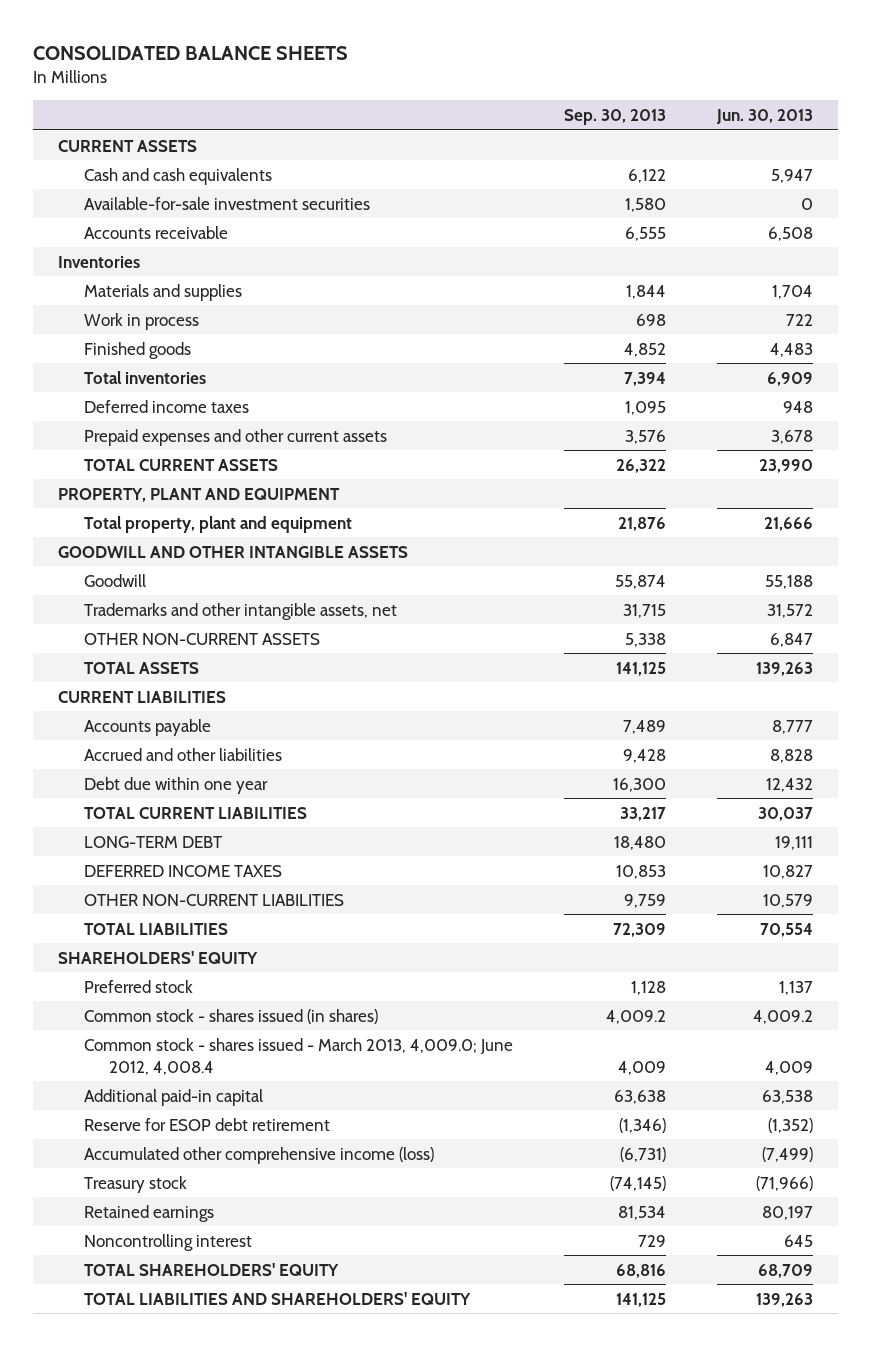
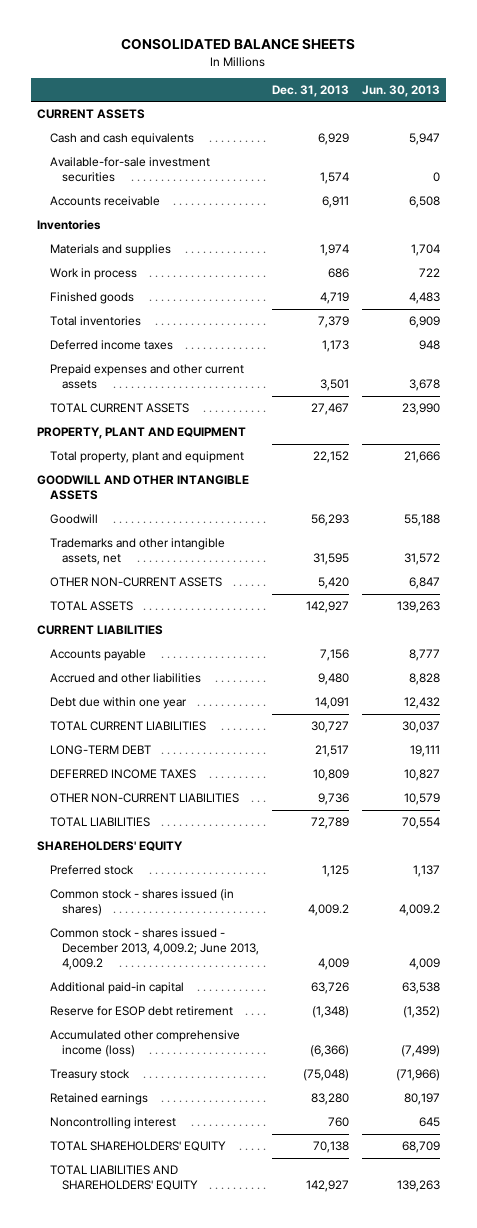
- | Sep. 30, 2013 | Jun. 30, 2013
+ | Dec. 31, 2013 | Jun. 30, 2013
- Common stock - shares issued - March 2013, 4,009.0; June 2012, 4,008.4 | 4,009 | 4,009
+ Common stock - shares issued - December 2013, 4,009.2; June 2013, 4,009.2 | 4,009 | 4,009

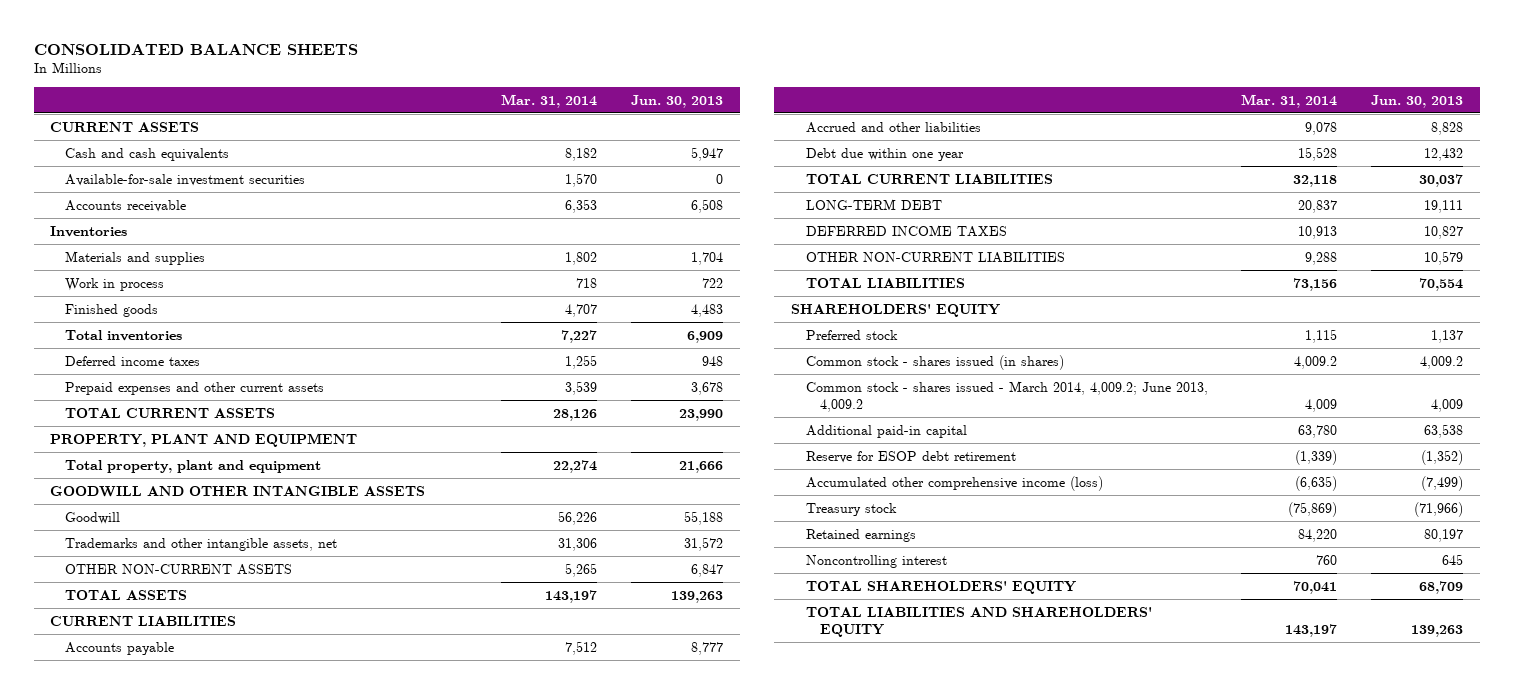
- | Dec. 31, 2013 | Jun. 30, 2013
+ | Mar. 31, 2014 | Jun. 30, 2013
- Common stock - shares issued - December 2013, 4,009.2; June 2013, 4,009.2 | 4,009 | 4,009
+ Common stock - shares issued - March 2014, 4,009.2; June 2013, 4,009.2 | 4,009 | 4,009

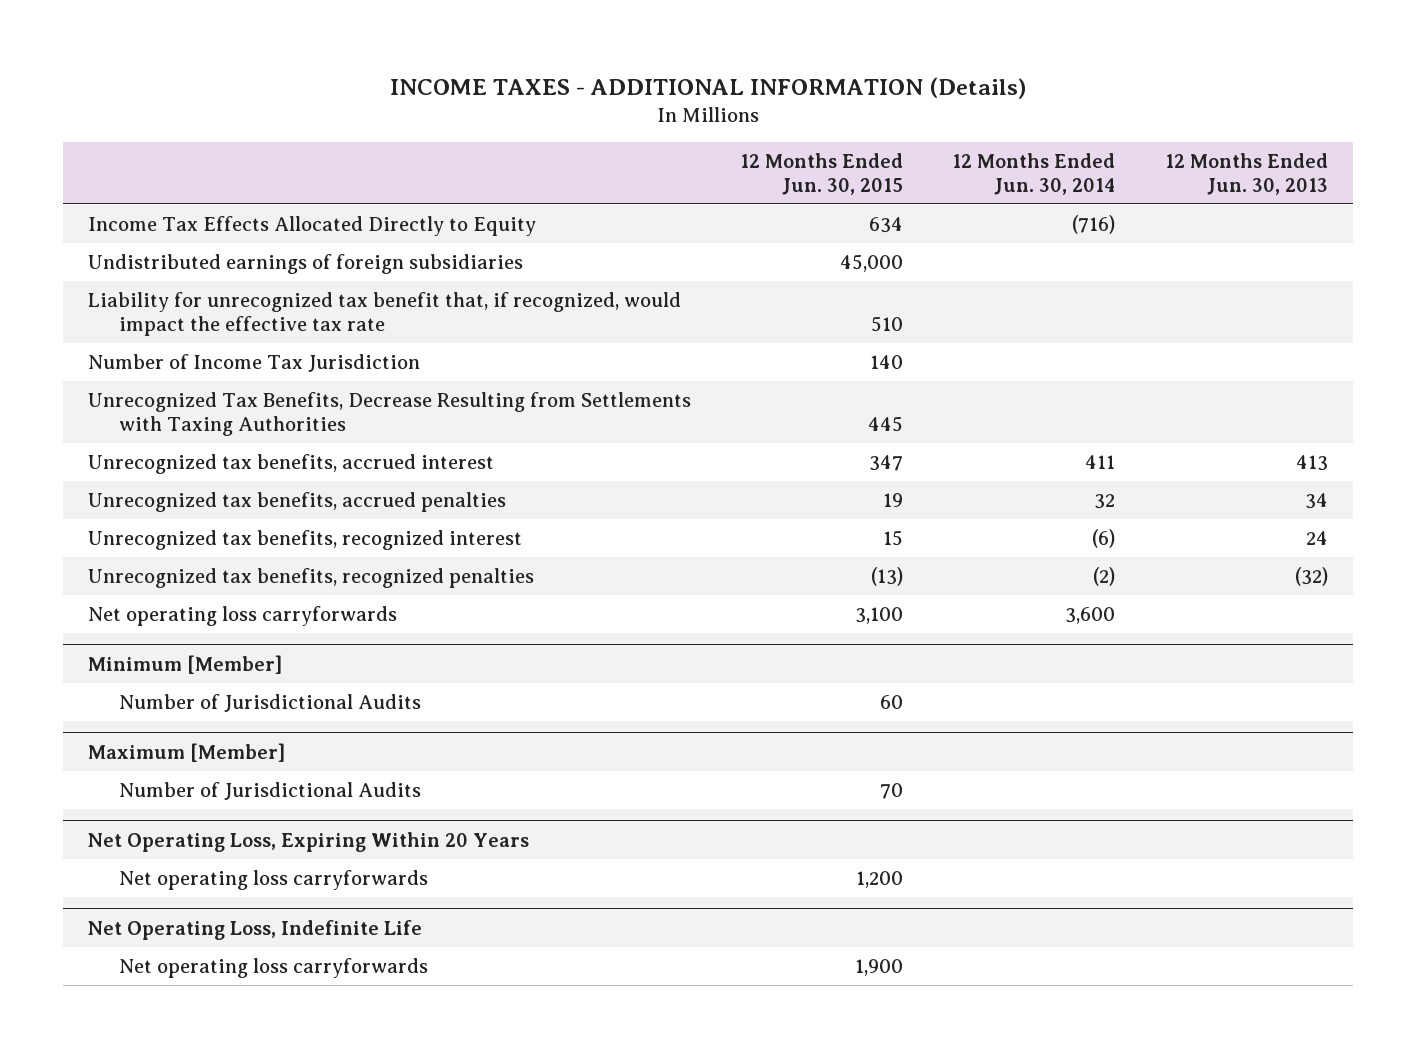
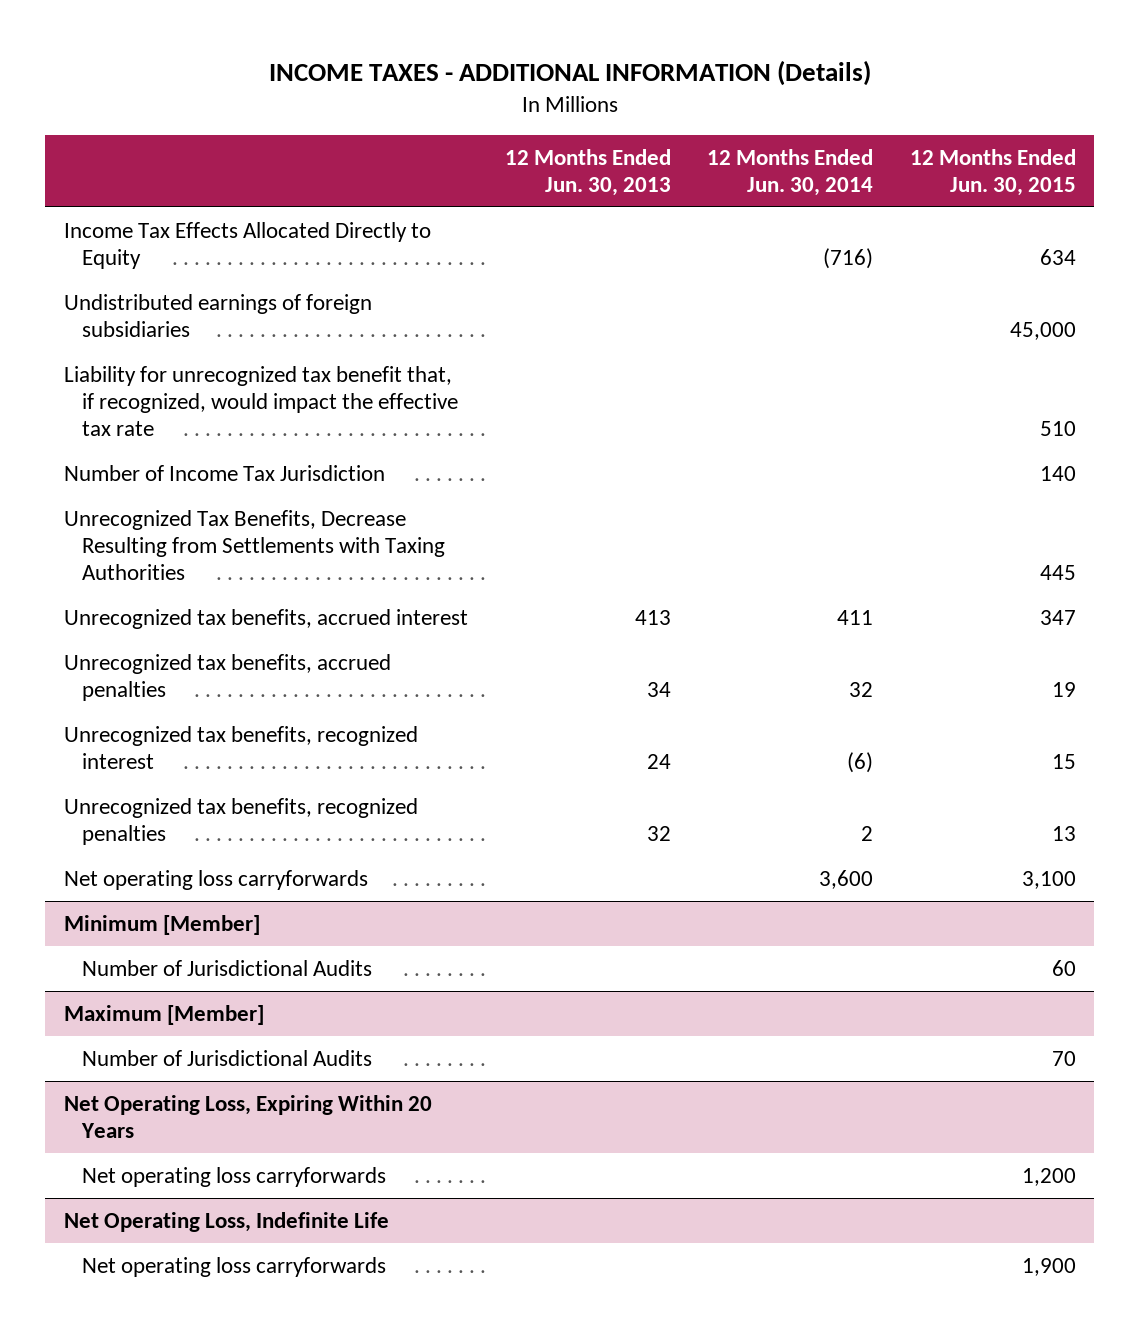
- | 12 Months Ended Jun. 30, 2015 | 12 Months Ended Jun. 30, 2014 | 12 Months Ended Jun. 30, 2013
+ | 12 Months Ended Jun. 30, 2013 | 12 Months Ended Jun. 30, 2014 | 12 Months Ended Jun. 30, 2015
- Unrecognized tax benefits, recognized penalties | (13) | (2) | (32)
+ Unrecognized tax benefits, recognized penalties | 32 | 2 | 13

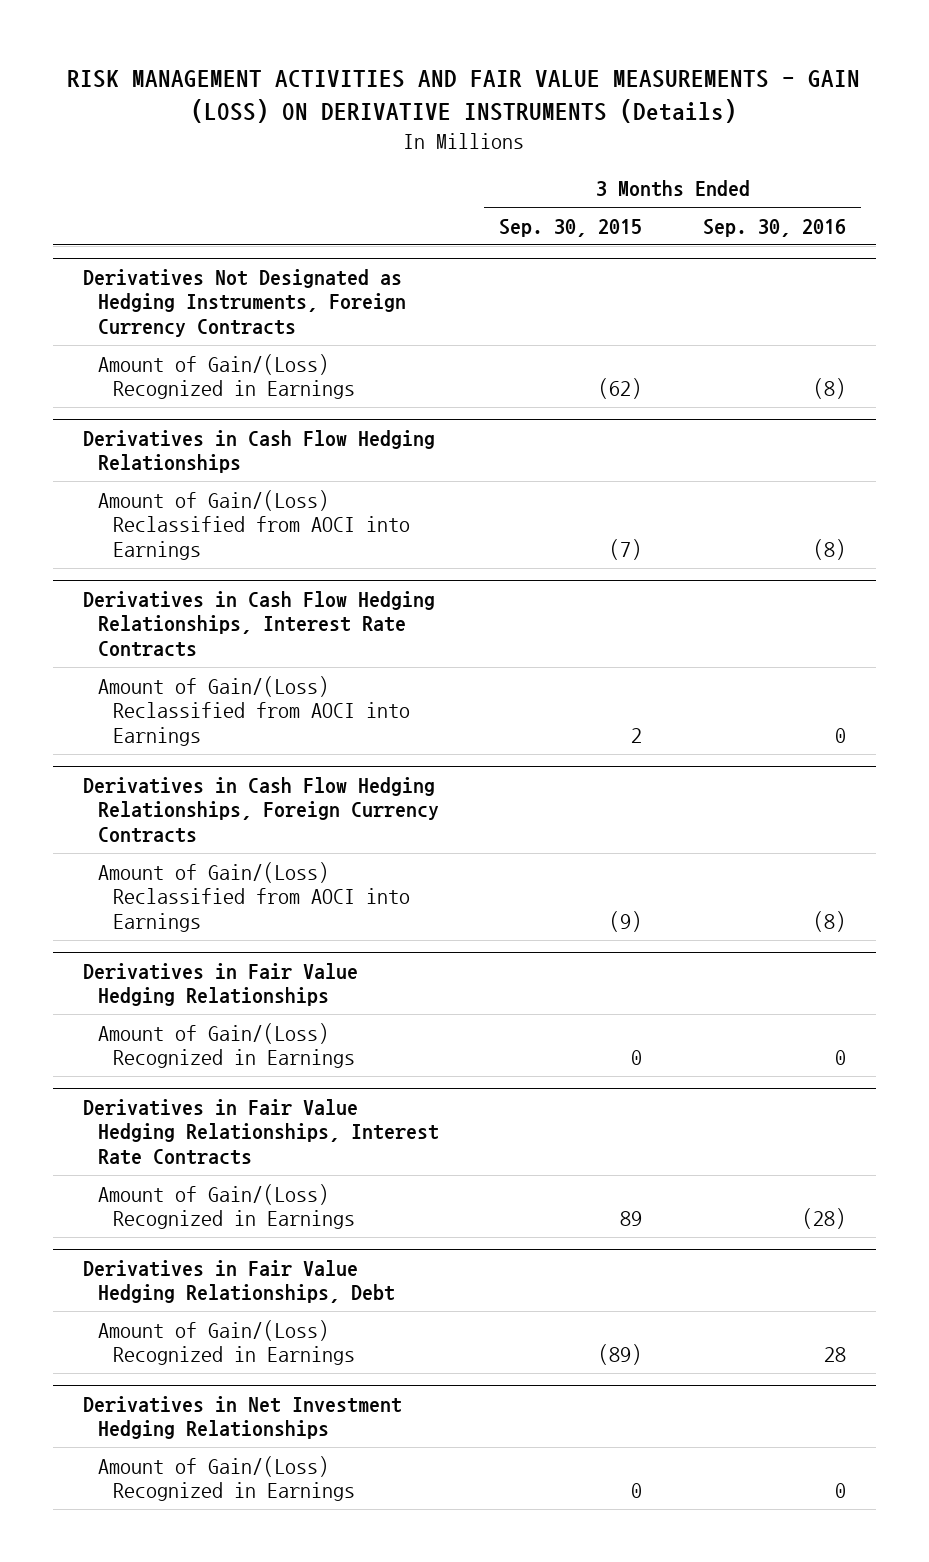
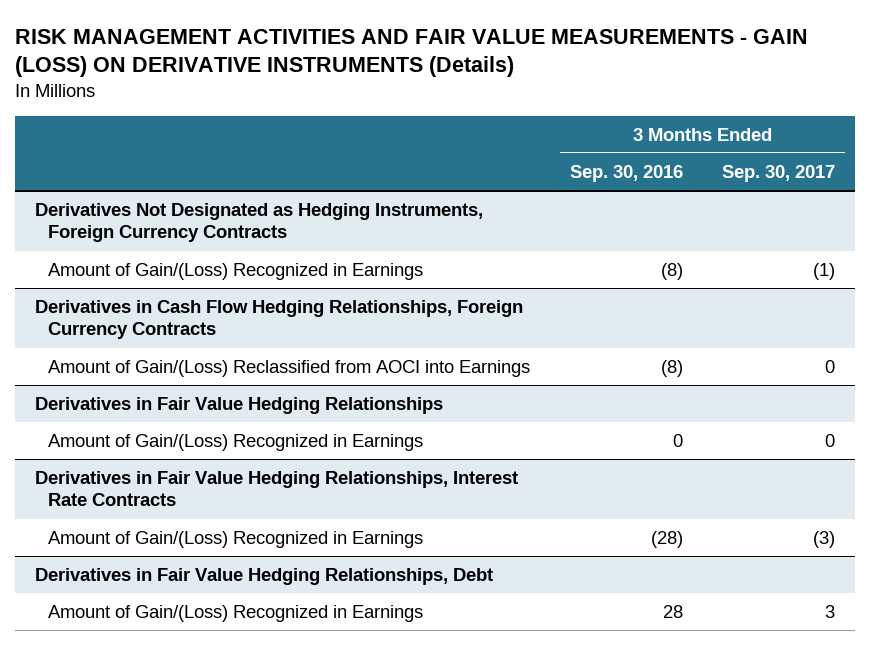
- | 3 Months Ended Sep. 30, 2015 | 3 Months Ended Sep. 30, 2016
+ | 3 Months Ended Sep. 30, 2016 | 3 Months Ended Sep. 30, 2017
- Derivatives in Cash Flow Hedging Relationships
- Amount of Gain/(Loss) Reclassified from AOCI into Earnings | (7) | (8)
- Derivatives in Cash Flow Hedging Relationships, Interest Rate Contracts
- Amount of Gain/(Loss) Reclassified from AOCI into Earnings | 2 | 0
- Derivatives in Net Investment Hedging Relationships
- Amount of Gain/(Loss) Recognized in Earnings | 0 | 0

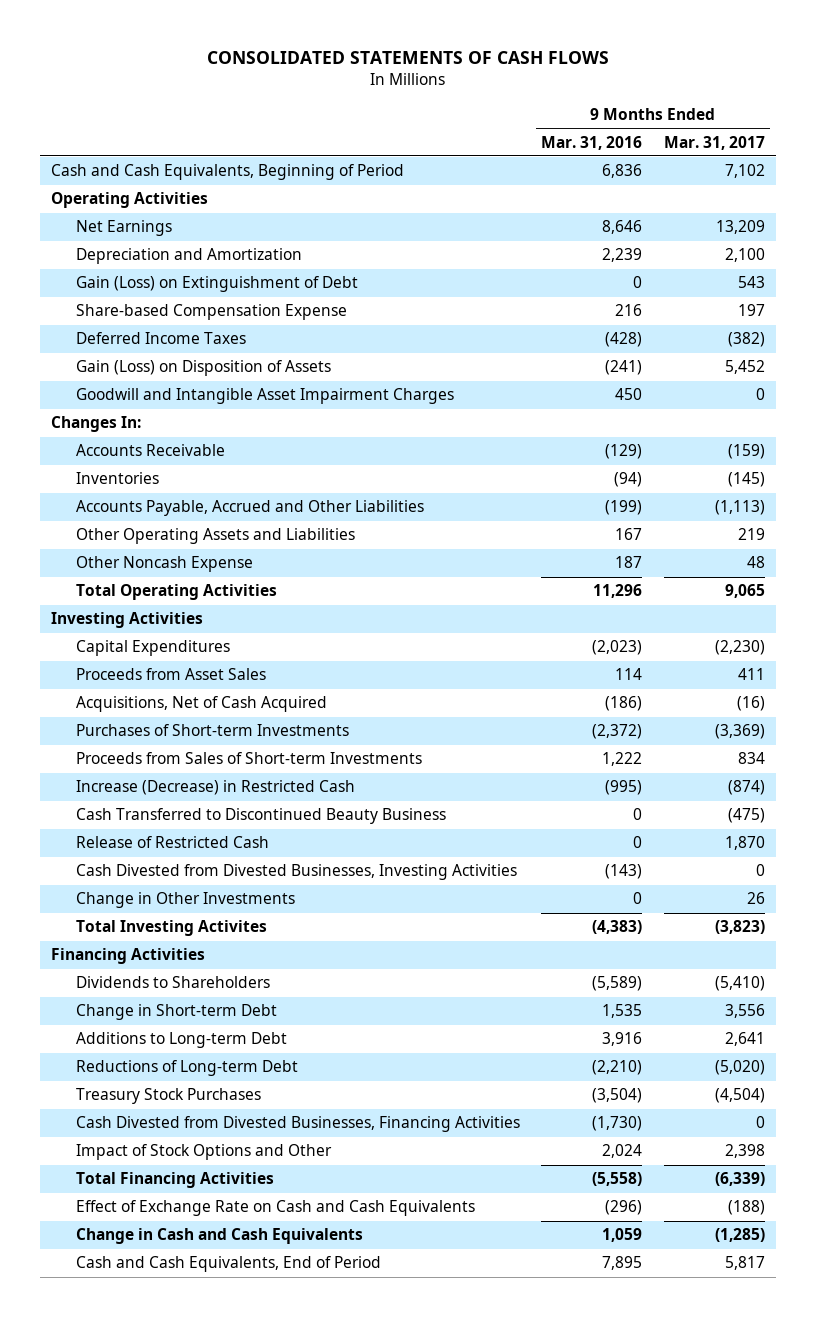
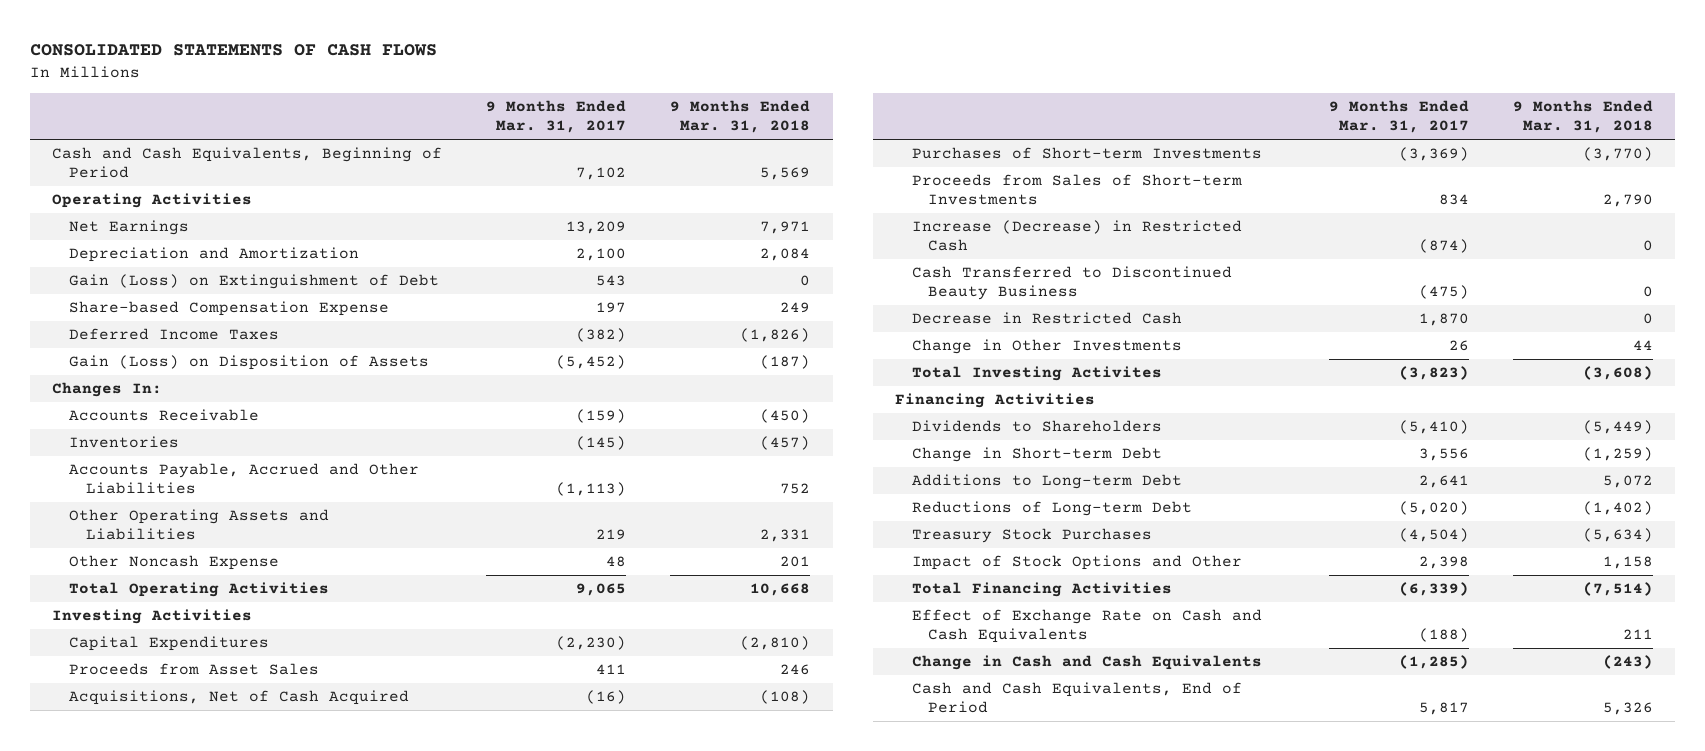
- | 9 Months Ended Mar. 31, 2016 | 9 Months Ended Mar. 31, 2017
+ | 9 Months Ended Mar. 31, 2017 | 9 Months Ended Mar. 31, 2018
- Gain (Loss) on Disposition of Assets | (241) | 5,452
- Goodwill and Intangible Asset Impairment Charges | 450 | 0
+ Gain (Loss) on Disposition of Assets | (5,452) | (187)
- Release of Restricted Cash | 0 | 1,870
- Cash Divested from Divested Businesses, Investing Activities | (143) | 0
+ Decrease in Restricted Cash | 1,870 | 0
- Cash Divested from Divested Businesses, Financing Activities | (1,730) | 0

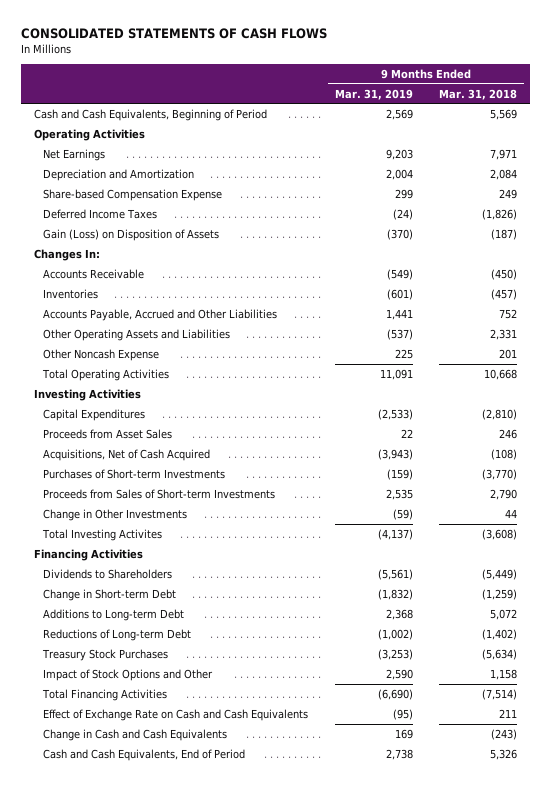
- | 9 Months Ended Mar. 31, 2017 | 9 Months Ended Mar. 31, 2018
+ | 9 Months Ended Mar. 31, 2019 | 9 Months Ended Mar. 31, 2018
- Gain (Loss) on Extinguishment of Debt | 543 | 0
- Increase (Decrease) in Restricted Cash | (874) | 0
- Cash Transferred to Discontinued Beauty Business | (475) | 0
- Decrease in Restricted Cash | 1,870 | 0

